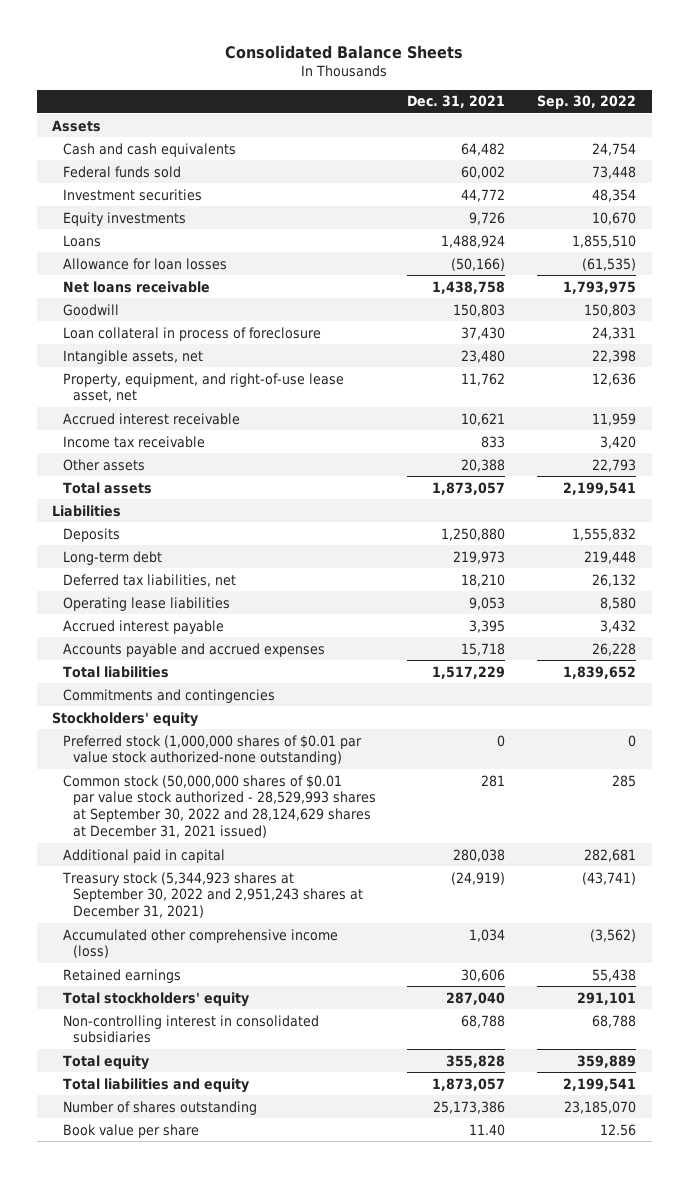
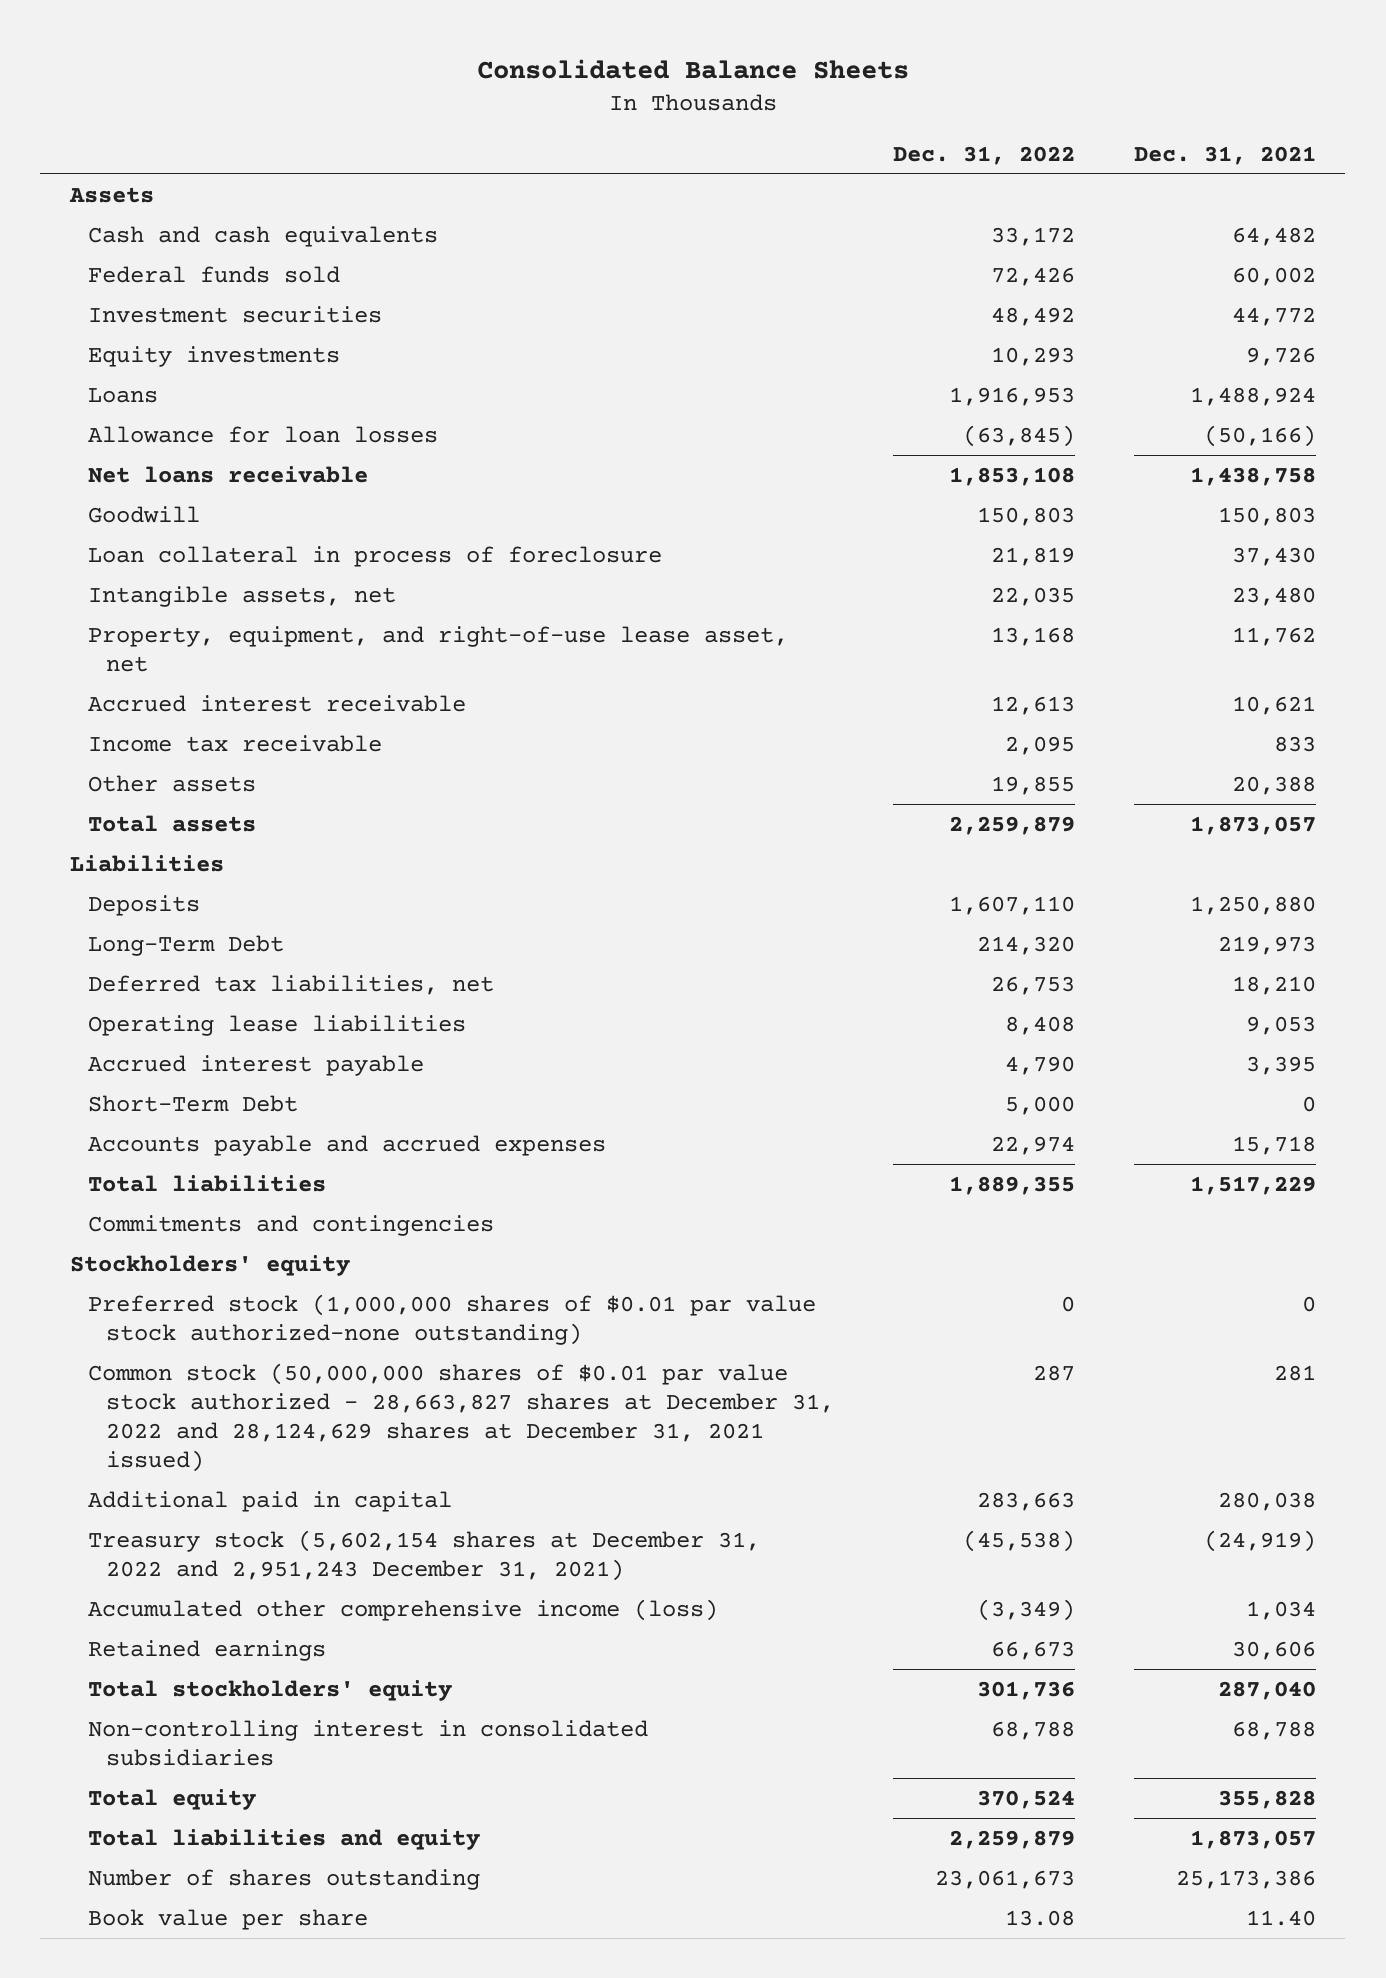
- | Dec. 31, 2021 | Sep. 30, 2022
+ | Dec. 31, 2022 | Dec. 31, 2021
- Long-term debt | 219,973 | 219,448
+ Long-Term Debt | 214,320 | 219,973
+ Short-Term Debt | 5,000 | 0
- Common stock (50,000,000 shares of $0.01 par value stock authorized - 28,529,993 shares at September 30, 2022 and 28,124,629 shares at December 31, 2021 issued) | 281 | 285
+ Common stock (50,000,000 shares of $0.01 par value stock authorized - 28,663,827 shares at December 31, 2022 and 28,124,629 shares at December 31, 2021 issued) | 287 | 281
- Treasury stock (5,344,923 shares at September 30, 2022 and 2,951,243 shares at December 31, 2021) | (24,919) | (43,741)
+ Treasury stock (5,602,154 shares at December 31, 2022 and 2,951,243 December 31, 2021) | (45,538) | (24,919)

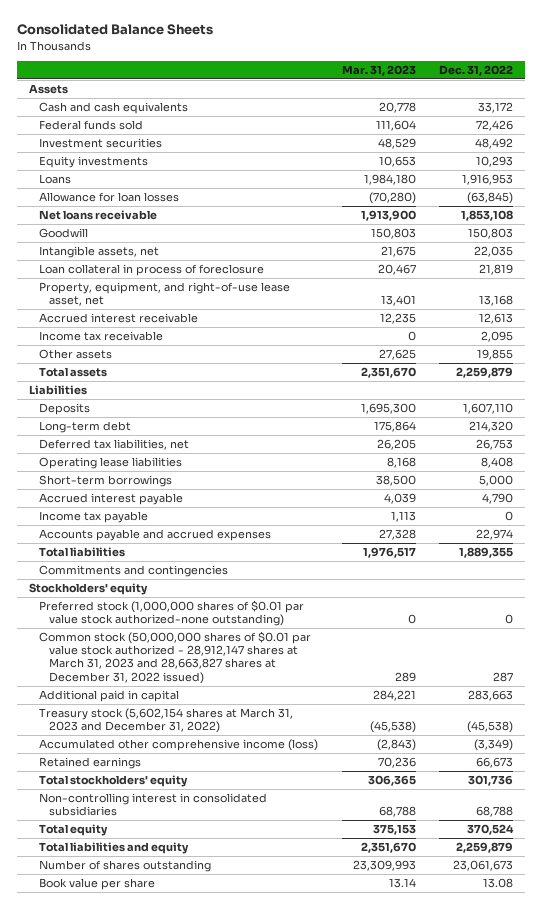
- | Dec. 31, 2022 | Dec. 31, 2021
+ | Mar. 31, 2023 | Dec. 31, 2022
moved down: Loan collateral in process of foreclosure | 20,467 | 21,819
- Long-Term Debt | 214,320 | 219,973
+ Long-term debt | 175,864 | 214,320
+ Short-term borrowings | 38,500 | 5,000
- Short-Term Debt | 5,000 | 0
+ Income tax payable | 1,113 | 0
- Common stock (50,000,000 shares of $0.01 par value stock authorized - 28,663,827 shares at December 31, 2022 and 28,124,629 shares at December 31, 2021 issued) | 287 | 281
+ Common stock (50,000,000 shares of $0.01 par value stock authorized - 28,912,147 shares at March 31, 2023 and 28,663,827 shares at December 31, 2022 issued) | 289 | 287
- Treasury stock (5,602,154 shares at December 31, 2022 and 2,951,243 December 31, 2021) | (45,538) | (24,919)
+ Treasury stock (5,602,154 shares at March 31, 2023 and December 31, 2022) | (45,538) | (45,538)

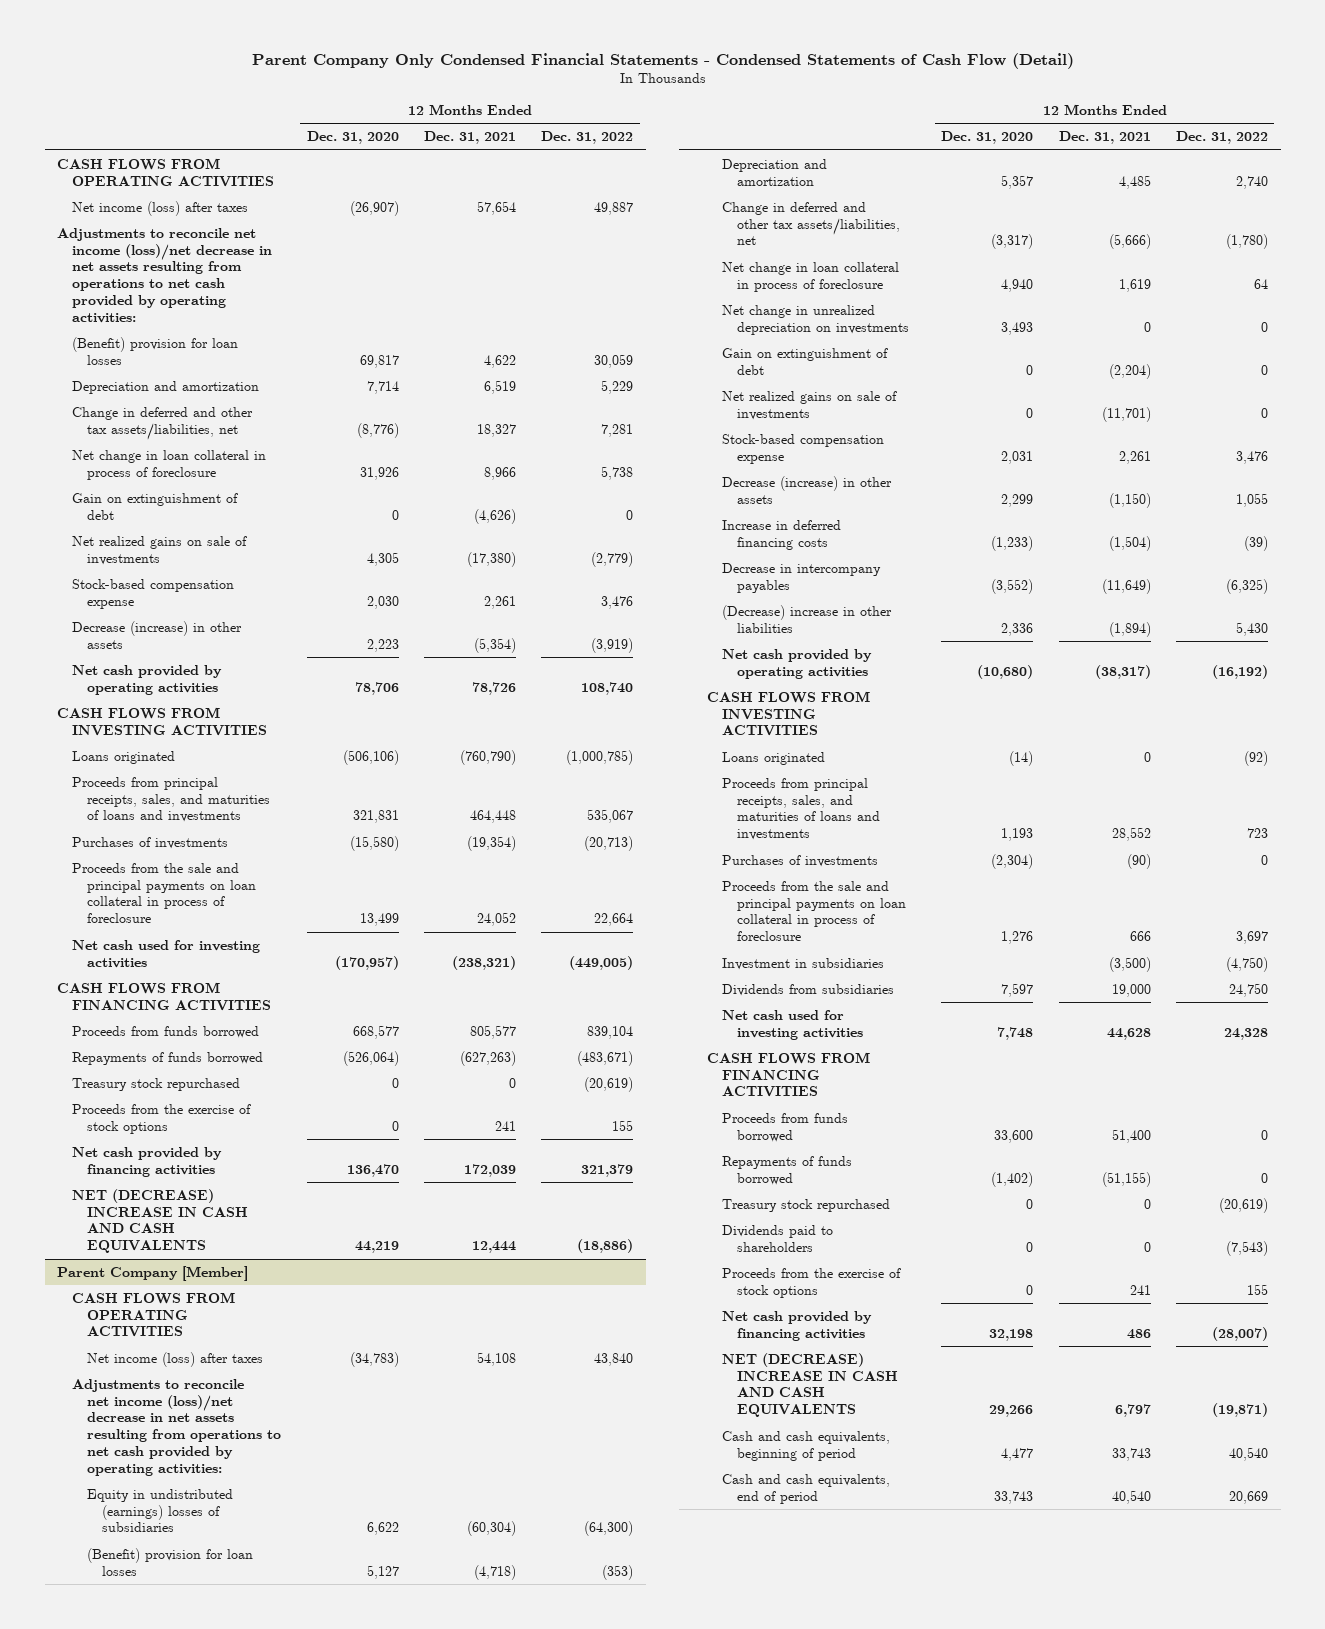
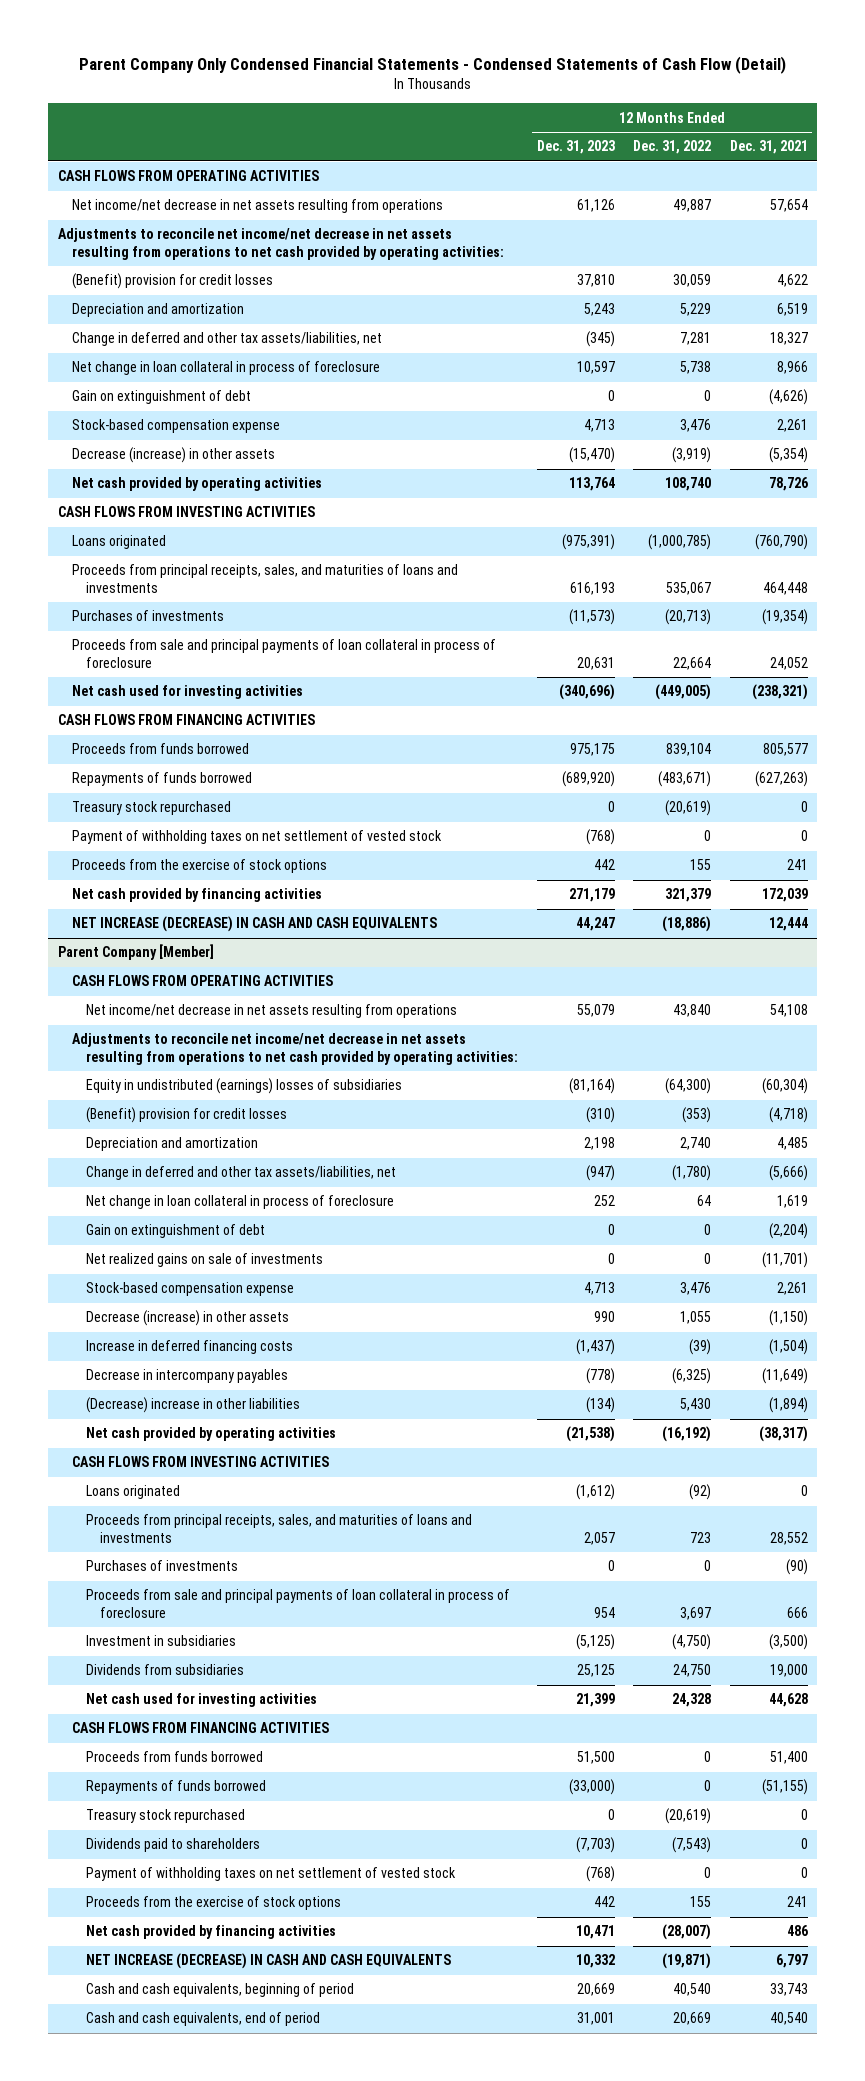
- | 12 Months Ended Dec. 31, 2020 | 12 Months Ended Dec. 31, 2021 | 12 Months Ended Dec. 31, 2022
+ | 12 Months Ended Dec. 31, 2023 | 12 Months Ended Dec. 31, 2022 | 12 Months Ended Dec. 31, 2021
- Net income (loss) after taxes | (26,907) | 57,654 | 49,887
- Adjustments to reconcile net income (loss)/net decrease in net assets resulting from operations to net cash provided by operating activities:
- (Benefit) provision for loan losses | 69,817 | 4,622 | 30,059
+ Net income/net decrease in net assets resulting from operations | 61,126 | 49,887 | 57,654
+ Adjustments to reconcile net income/net decrease in net assets resulting from operations to net cash provided by operating activities:
+ (Benefit) provision for credit losses | 37,810 | 30,059 | 4,622
- Net realized gains on sale of investments | 4,305 | (17,380) | (2,779)
- Proceeds from the sale and principal payments on loan collateral in process of foreclosure | 13,499 | 24,052 | 22,664
+ Proceeds from sale and principal payments of loan collateral in process of foreclosure | 20,631 | 22,664 | 24,052
+ Payment of withholding taxes on net settlement of vested stock | (768) | 0 | 0
- NET (DECREASE) INCREASE IN CASH AND CASH EQUIVALENTS | 44,219 | 12,444 | (18,886)
+ NET INCREASE (DECREASE) IN CASH AND CASH EQUIVALENTS | 44,247 | (18,886) | 12,444
@ Parent Company [Member]
- Net income (loss) after taxes | (34,783) | 54,108 | 43,840
- Adjustments to reconcile net income (loss)/net decrease in net assets resulting from operations to net cash provided by operating activities:
+ Net income/net decrease in net assets resulting from operations | 55,079 | 43,840 | 54,108
+ Adjustments to reconcile net income/net decrease in net assets resulting from operations to net cash provided by operating activities:
- (Benefit) provision for loan losses | 5,127 | (4,718) | (353)
+ (Benefit) provision for credit losses | (310) | (353) | (4,718)
- Net change in unrealized depreciation on investments | 3,493 | 0 | 0
- Proceeds from the sale and principal payments on loan collateral in process of foreclosure | 1,276 | 666 | 3,697
+ Proceeds from sale and principal payments of loan collateral in process of foreclosure | 954 | 3,697 | 666
+ Payment of withholding taxes on net settlement of vested stock | (768) | 0 | 0
- NET (DECREASE) INCREASE IN CASH AND CASH EQUIVALENTS | 29,266 | 6,797 | (19,871)
+ NET INCREASE (DECREASE) IN CASH AND CASH EQUIVALENTS | 10,332 | (19,871) | 6,797

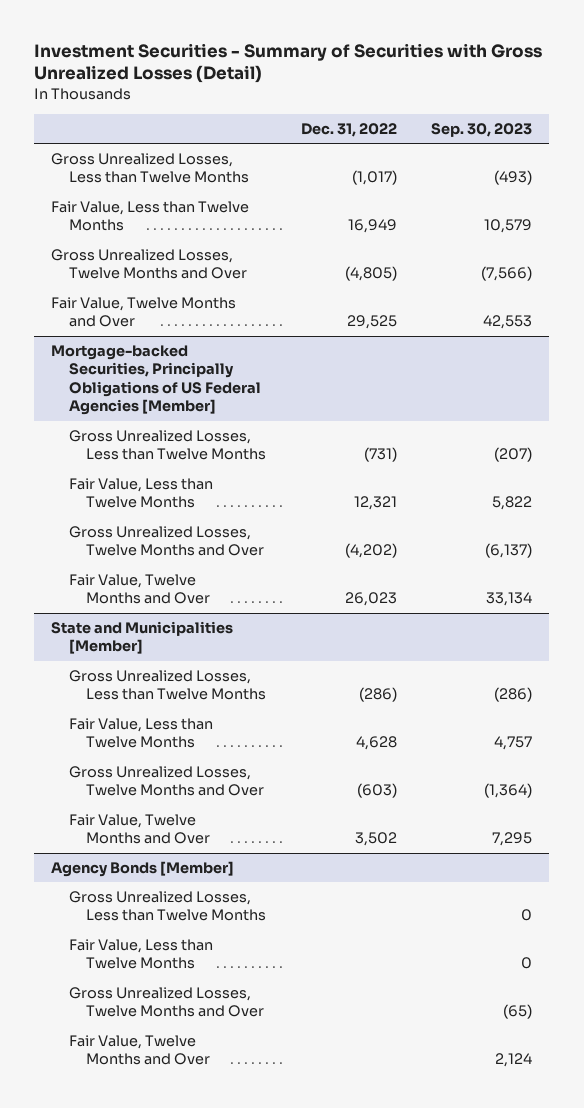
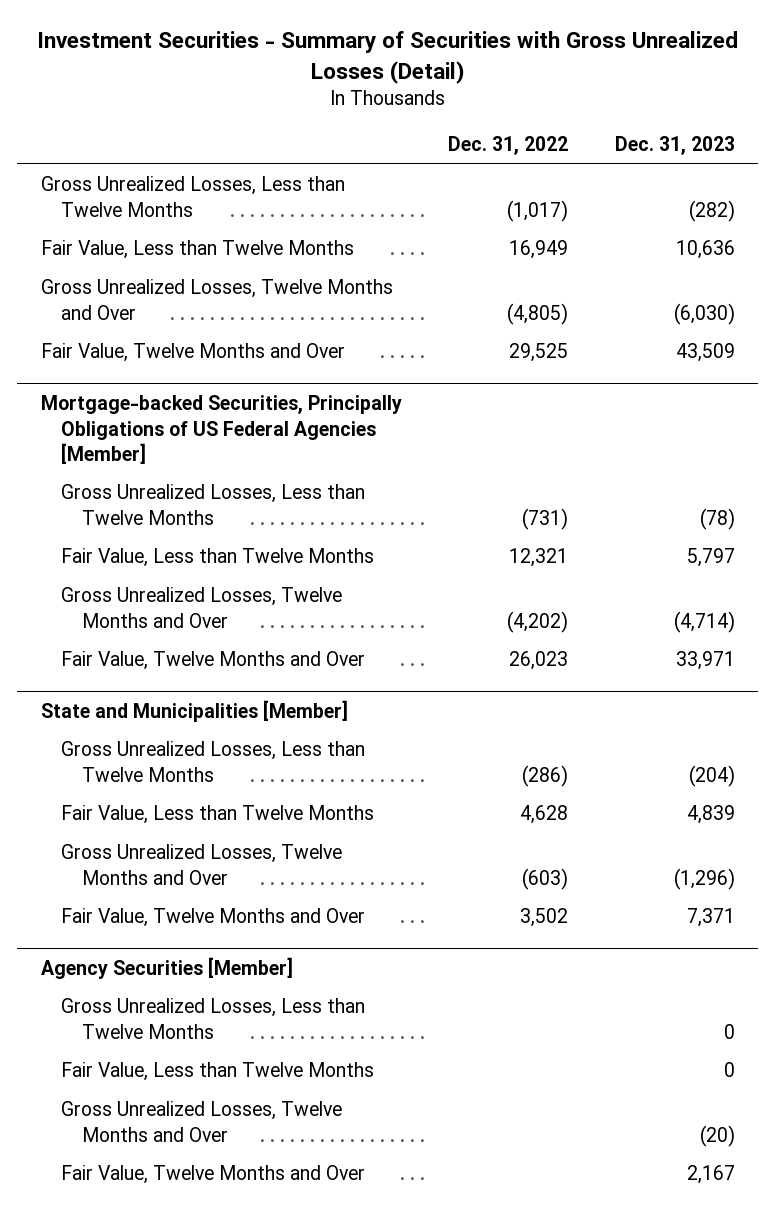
- | Dec. 31, 2022 | Sep. 30, 2023
+ | Dec. 31, 2022 | Dec. 31, 2023
- Agency Bonds [Member]
+ Agency Securities [Member]

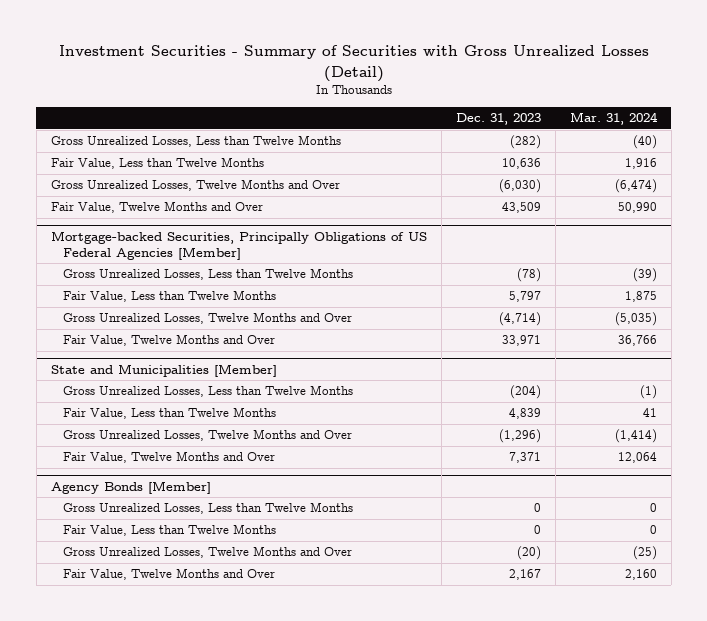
- | Dec. 31, 2022 | Dec. 31, 2023
+ | Dec. 31, 2023 | Mar. 31, 2024
- Agency Securities [Member]
+ Agency Bonds [Member]

